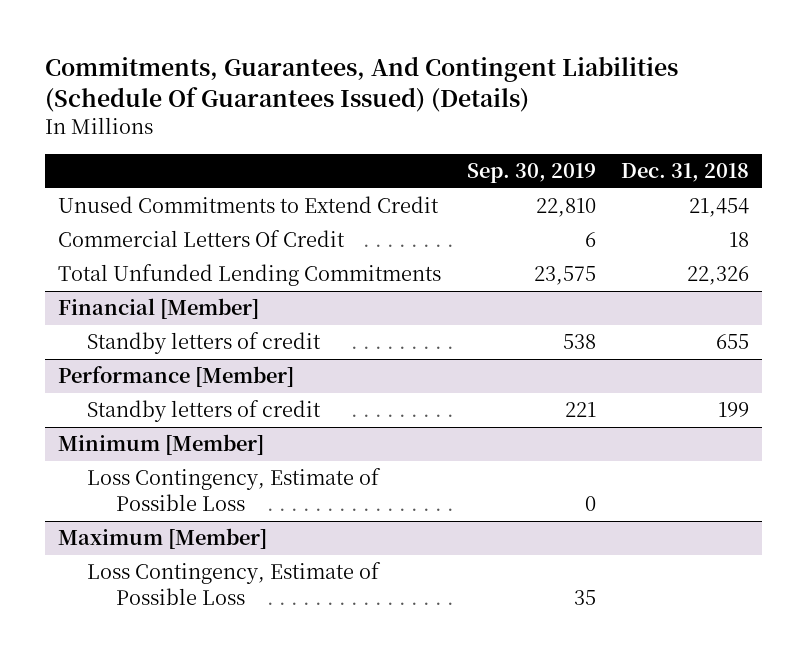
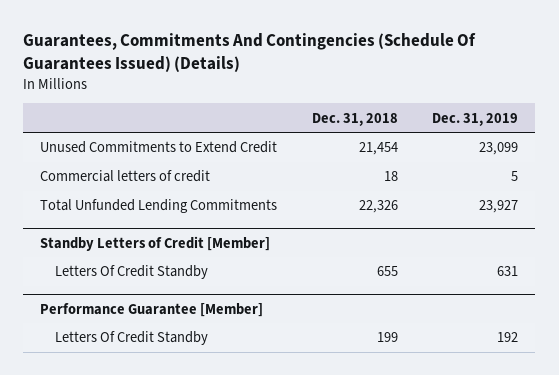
- Commitments, Guarantees, And Contingent Liabilities (Schedule Of Guarantees Issued) (Details)
+ Guarantees, Commitments And Contingencies (Schedule Of Guarantees Issued) (Details)
- | Sep. 30, 2019 | Dec. 31, 2018
+ | Dec. 31, 2018 | Dec. 31, 2019
- Commercial Letters Of Credit | 6 | 18
+ Commercial letters of credit | 18 | 5
- Financial [Member]
- Standby letters of credit | 538 | 655
- Performance [Member]
- Standby letters of credit | 221 | 199
- Minimum [Member]
- Loss Contingency, Estimate of Possible Loss | 0 |
- Maximum [Member]
- Loss Contingency, Estimate of Possible Loss | 35 |
+ Standby Letters of Credit [Member]
+ Letters Of Credit Standby | 655 | 631
+ Performance Guarantee [Member]
+ Letters Of Credit Standby | 199 | 192

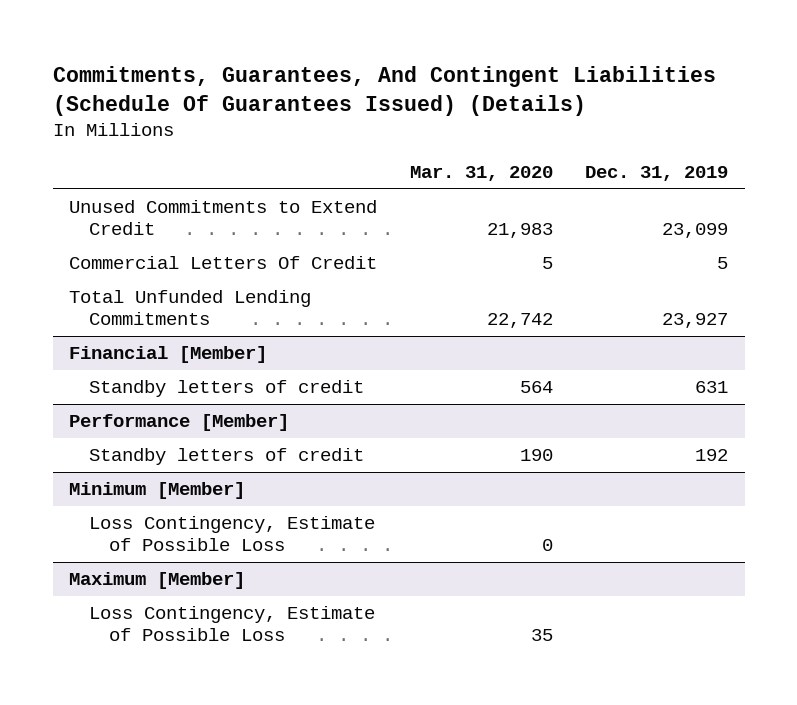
- Guarantees, Commitments And Contingencies (Schedule Of Guarantees Issued) (Details)
+ Commitments, Guarantees, And Contingent Liabilities (Schedule Of Guarantees Issued) (Details)
- | Dec. 31, 2018 | Dec. 31, 2019
+ | Mar. 31, 2020 | Dec. 31, 2019
- Commercial letters of credit | 18 | 5
+ Commercial Letters Of Credit | 5 | 5
- Standby Letters of Credit [Member]
- Letters Of Credit Standby | 655 | 631
- Performance Guarantee [Member]
- Letters Of Credit Standby | 199 | 192
+ Financial [Member]
+ Standby letters of credit | 564 | 631
+ Performance [Member]
+ Standby letters of credit | 190 | 192
+ Minimum [Member]
+ Loss Contingency, Estimate of Possible Loss | 0 |
+ Maximum [Member]
+ Loss Contingency, Estimate of Possible Loss | 35 |

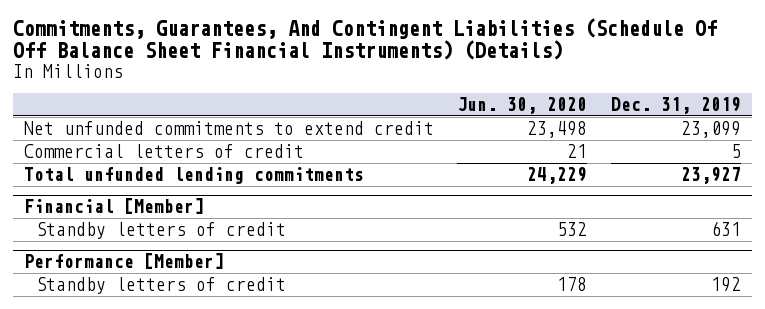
- Commitments, Guarantees, And Contingent Liabilities (Schedule Of Guarantees Issued) (Details)
+ Commitments, Guarantees, And Contingent Liabilities (Schedule Of Off Balance Sheet Financial Instruments) (Details)
- | Mar. 31, 2020 | Dec. 31, 2019
+ | Jun. 30, 2020 | Dec. 31, 2019
- Unused Commitments to Extend Credit | 21,983 | 23,099
- Commercial Letters Of Credit | 5 | 5
- Total Unfunded Lending Commitments | 22,742 | 23,927
+ Net unfunded commitments to extend credit | 23,498 | 23,099
+ Commercial letters of credit | 21 | 5
+ Total unfunded lending commitments | 24,229 | 23,927
- Minimum [Member]
- Loss Contingency, Estimate of Possible Loss | 0 |
- Maximum [Member]
- Loss Contingency, Estimate of Possible Loss | 35 |

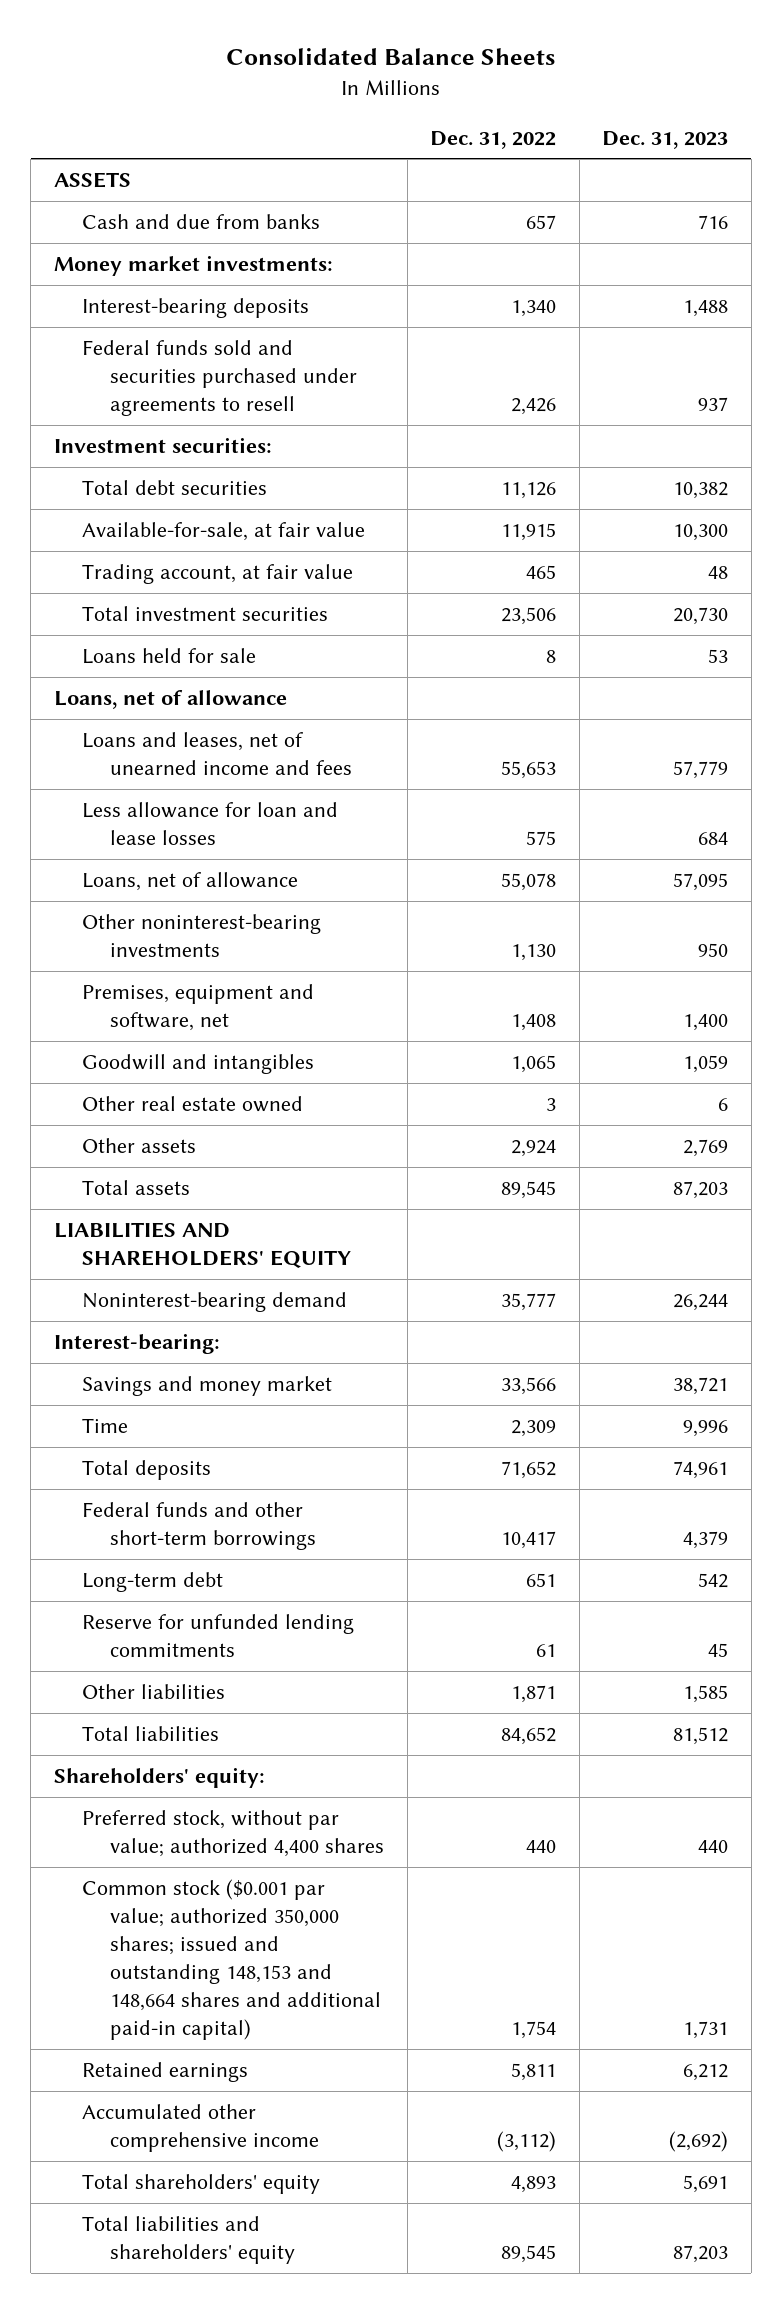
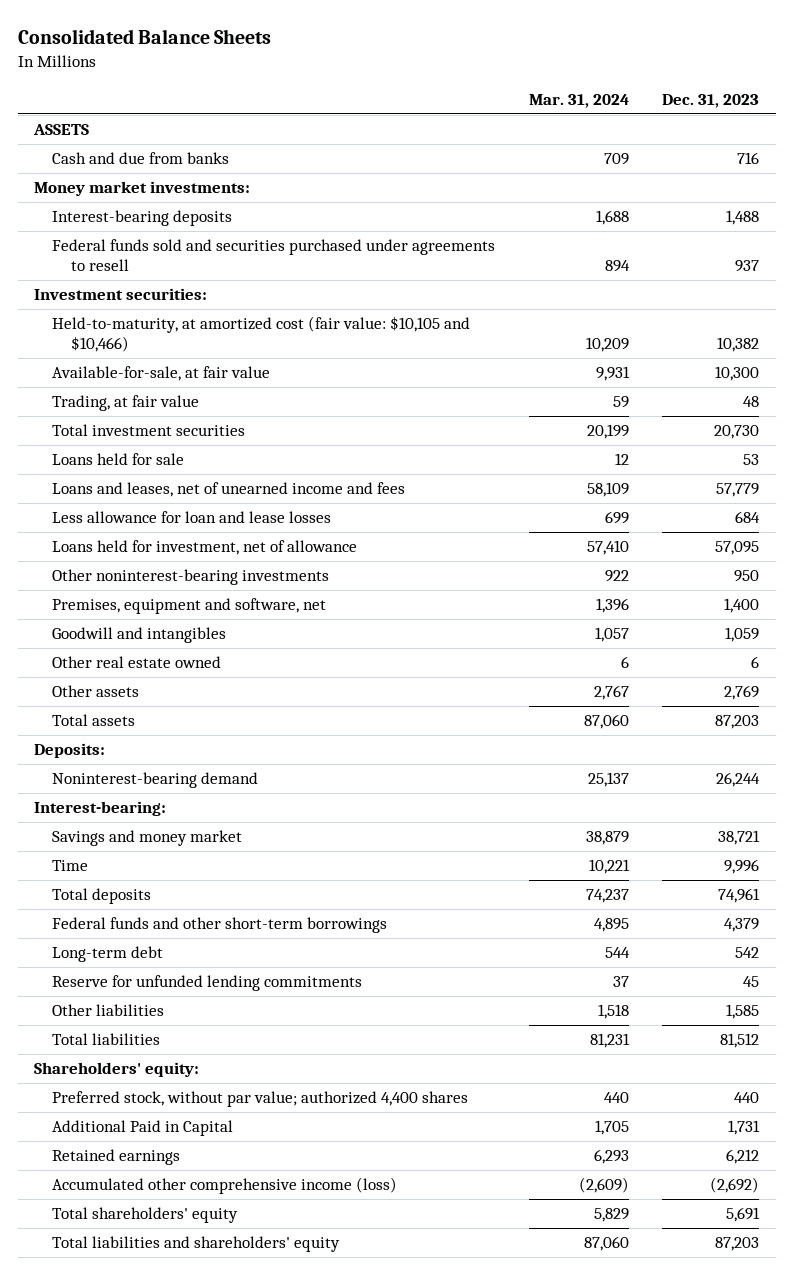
- | Dec. 31, 2022 | Dec. 31, 2023
+ | Mar. 31, 2024 | Dec. 31, 2023
- Total debt securities | 11,126 | 10,382
+ Held-to-maturity, at amortized cost (fair value: $10,105 and $10,466) | 10,209 | 10,382
- Trading account, at fair value | 465 | 48
+ Trading, at fair value | 59 | 48
- Loans, net of allowance
- Loans, net of allowance | 55,078 | 57,095
+ Loans held for investment, net of allowance | 57,410 | 57,095
- LIABILITIES AND SHAREHOLDERS' EQUITY
+ Deposits:
- Common stock ($0.001 par value; authorized 350,000 shares; issued and outstanding 148,153 and 148,664 shares and additional paid-in capital) | 1,754 | 1,731
+ Additional Paid in Capital | 1,705 | 1,731
- Accumulated other comprehensive income | (3,112) | (2,692)
+ Accumulated other comprehensive income (loss) | (2,609) | (2,692)

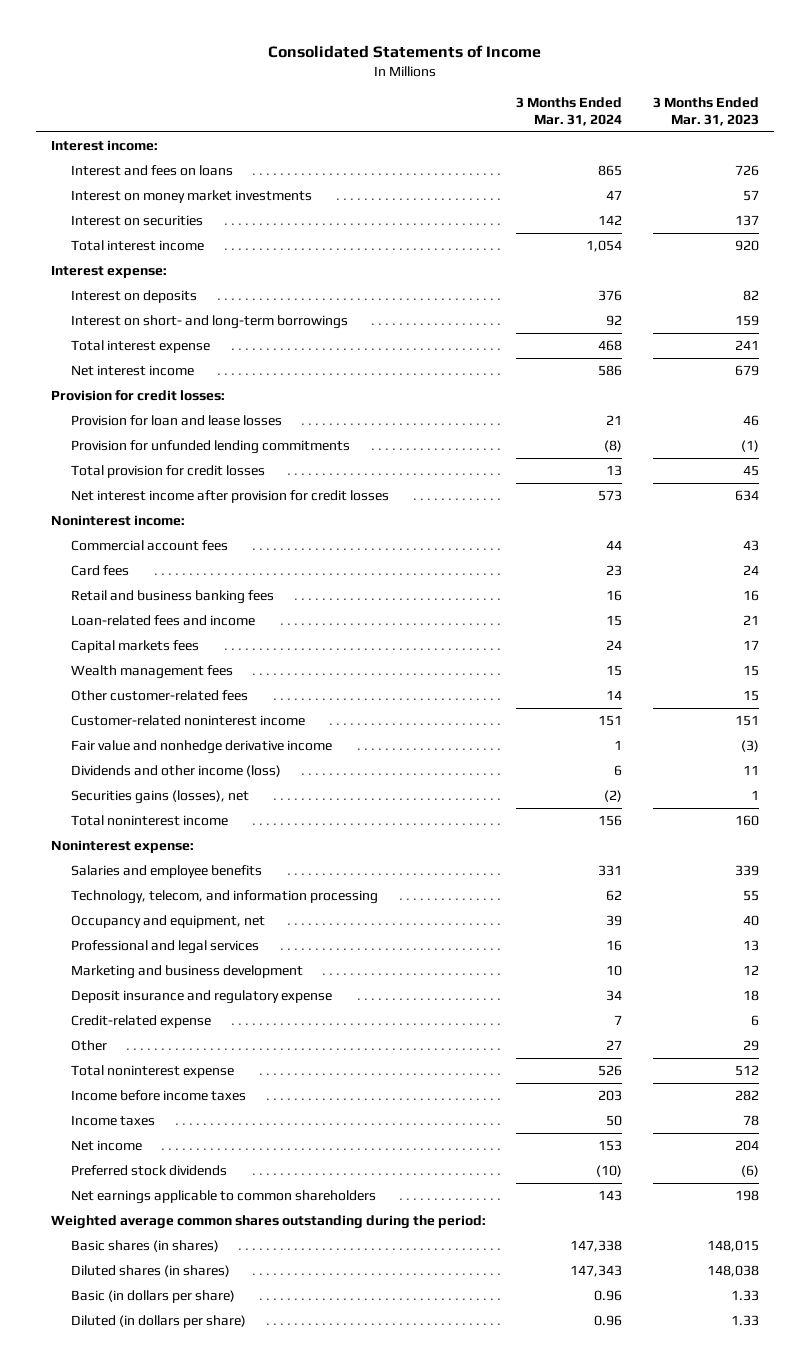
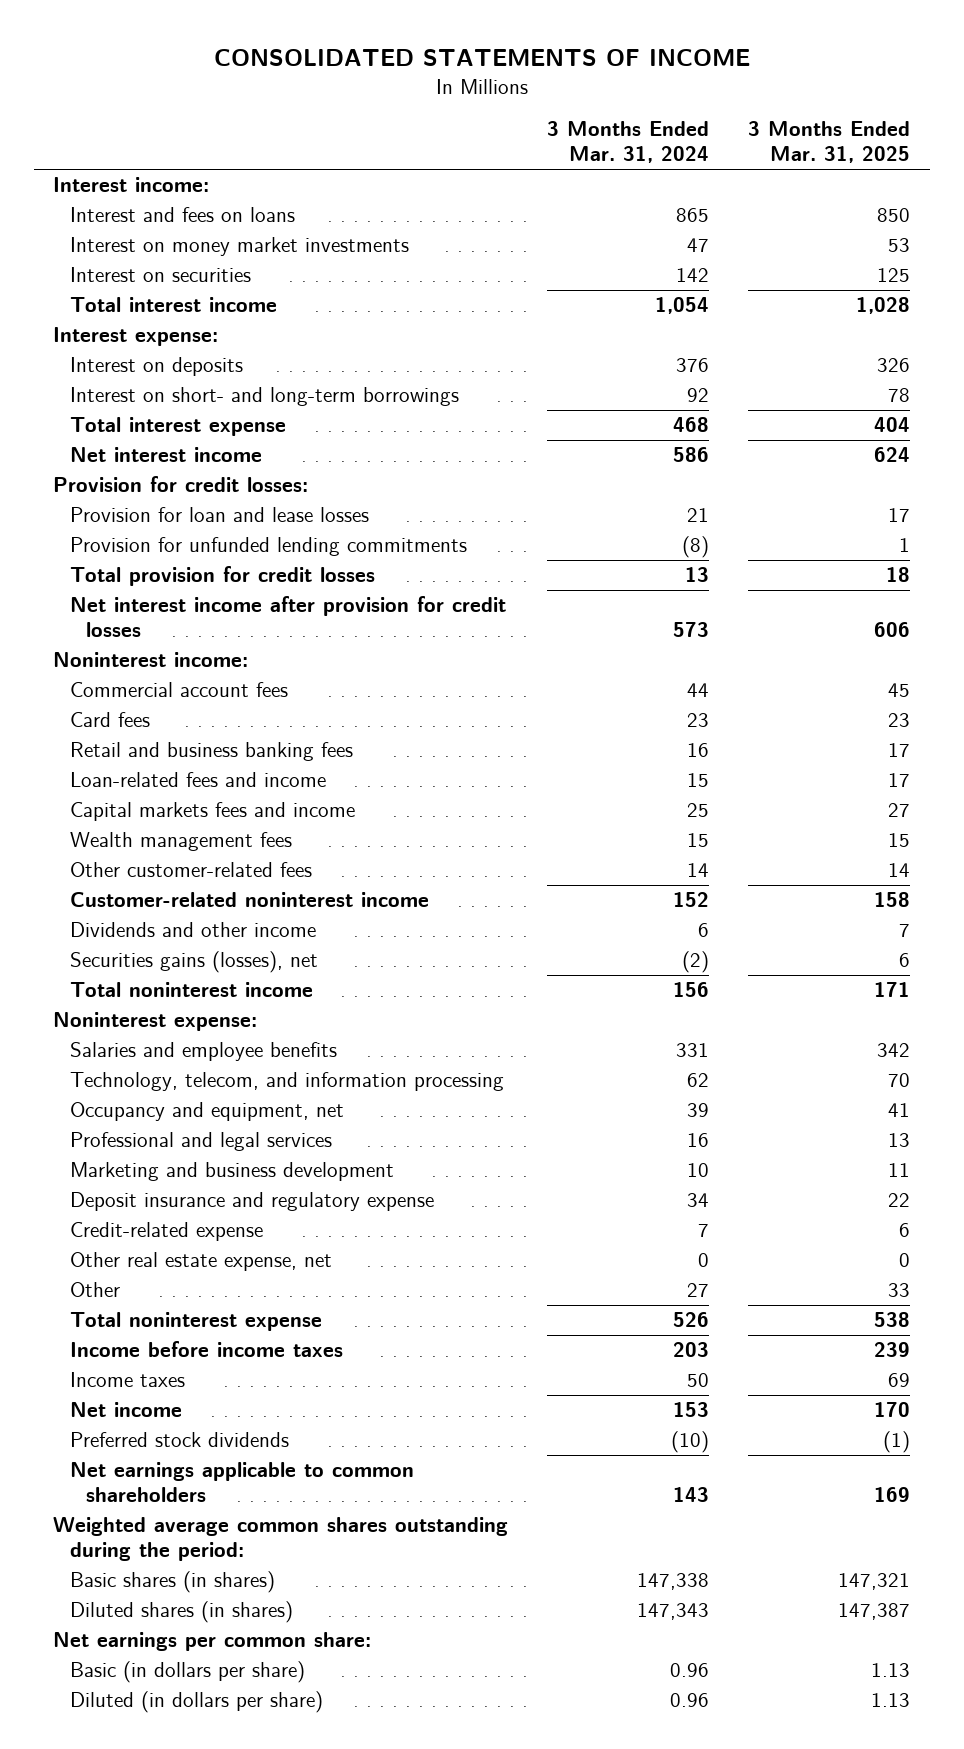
- Consolidated Statements of Income
+ CONSOLIDATED STATEMENTS OF INCOME
- | 3 Months Ended Mar. 31, 2024 | 3 Months Ended Mar. 31, 2023
+ | 3 Months Ended Mar. 31, 2024 | 3 Months Ended Mar. 31, 2025
- Capital markets fees | 24 | 17
+ Capital markets fees and income | 25 | 27
- Customer-related noninterest income | 151 | 151
- Fair value and nonhedge derivative income | 1 | (3)
- Dividends and other income (loss) | 6 | 11
+ Customer-related noninterest income | 152 | 158
+ Dividends and other income | 6 | 7
+ Other real estate expense, net | 0 | 0
+ Net earnings per common share:

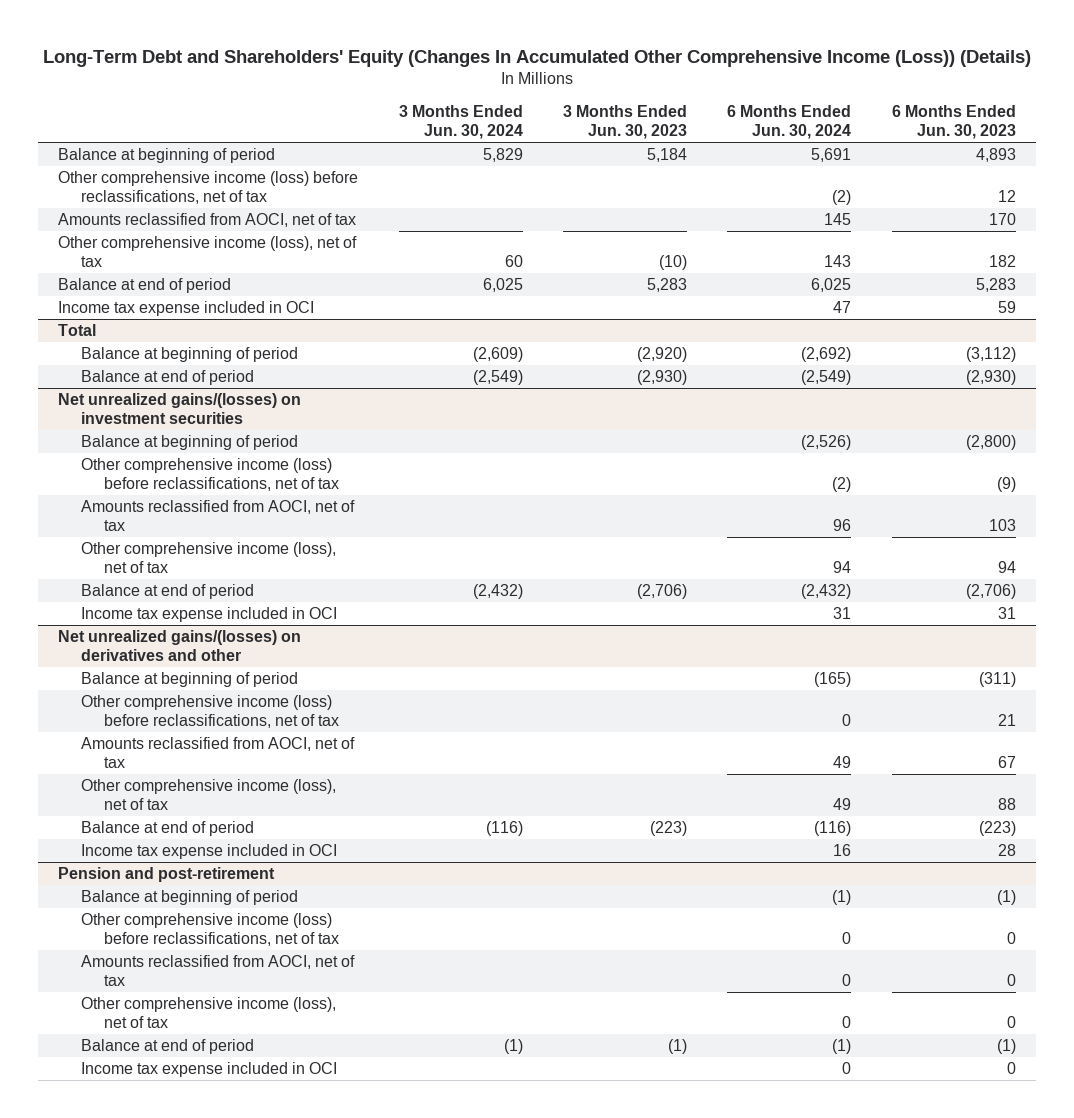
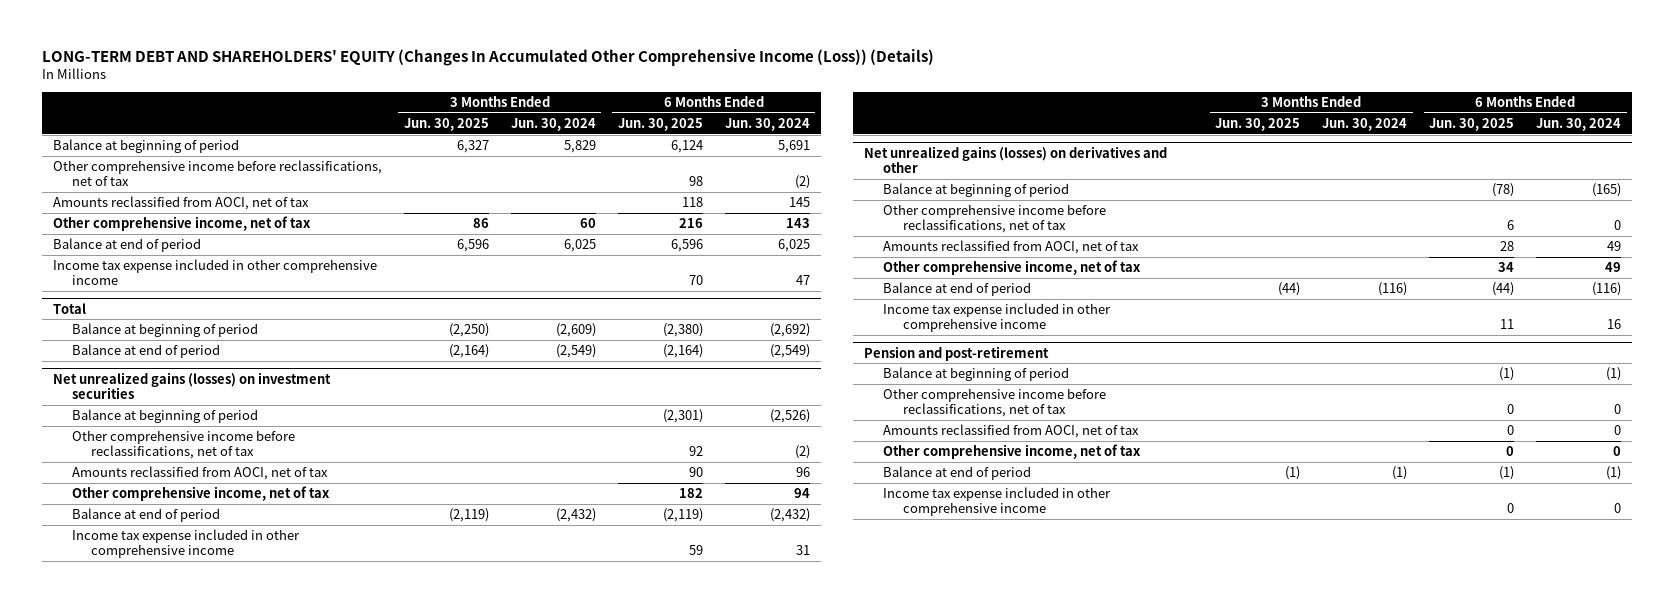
- Long-Term Debt and Shareholders' Equity (Changes In Accumulated Other Comprehensive Income (Loss)) (Details)
+ LONG-TERM DEBT AND SHAREHOLDERS' EQUITY (Changes In Accumulated Other Comprehensive Income (Loss)) (Details)
- | 3 Months Ended Jun. 30, 2024 | 3 Months Ended Jun. 30, 2023 | 6 Months Ended Jun. 30, 2024 | 6 Months Ended Jun. 30, 2023
+ | 3 Months Ended Jun. 30, 2025 | 3 Months Ended Jun. 30, 2024 | 6 Months Ended Jun. 30, 2025 | 6 Months Ended Jun. 30, 2024
- Other comprehensive income (loss) before reclassifications, net of tax | | | (2) | 12
+ Other comprehensive income before reclassifications, net of tax | | | 98 | (2)
- Other comprehensive income (loss), net of tax | 60 | (10) | 143 | 182
+ Other comprehensive income, net of tax | 86 | 60 | 216 | 143
- Income tax expense included in OCI | | | 47 | 59
+ Income tax expense included in other comprehensive income | | | 70 | 47
- Net unrealized gains/(losses) on investment securities
+ Net unrealized gains (losses) on investment securities
- Other comprehensive income (loss) before reclassifications, net of tax | | | (2) | (9)
+ Other comprehensive income before reclassifications, net of tax | | | 92 | (2)
- Other comprehensive income (loss), net of tax | | | 94 | 94
+ Other comprehensive income, net of tax | | | 182 | 94
- Income tax expense included in OCI | | | 31 | 31
- Net unrealized gains/(losses) on derivatives and other
+ Income tax expense included in other comprehensive income | | | 59 | 31
+ Net unrealized gains (losses) on derivatives and other
- Other comprehensive income (loss) before reclassifications, net of tax | | | 0 | 21
+ Other comprehensive income before reclassifications, net of tax | | | 6 | 0
- Other comprehensive income (loss), net of tax | | | 49 | 88
+ Other comprehensive income, net of tax | | | 34 | 49
- Income tax expense included in OCI | | | 16 | 28
+ Income tax expense included in other comprehensive income | | | 11 | 16
@ Pension and post-retirement
- Other comprehensive income (loss) before reclassifications, net of tax | | | 0 | 0
+ Other comprehensive income before reclassifications, net of tax | | | 0 | 0
- Other comprehensive income (loss), net of tax | | | 0 | 0
+ Other comprehensive income, net of tax | | | 0 | 0
- Income tax expense included in OCI | | | 0 | 0
+ Income tax expense included in other comprehensive income | | | 0 | 0

